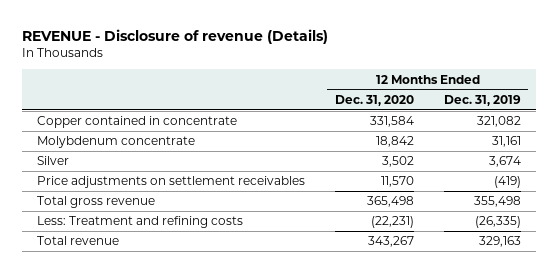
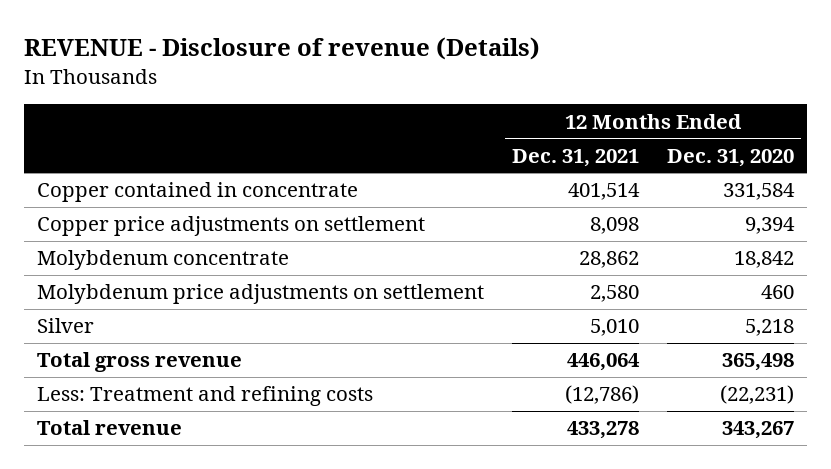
- | 12 Months Ended Dec. 31, 2020 | 12 Months Ended Dec. 31, 2019
+ | 12 Months Ended Dec. 31, 2021 | 12 Months Ended Dec. 31, 2020
+ Copper price adjustments on settlement | 8,098 | 9,394
- Silver | 3,502 | 3,674
- Price adjustments on settlement receivables | 11,570 | (419)
+ Molybdenum price adjustments on settlement | 2,580 | 460
+ Silver | 5,010 | 5,218

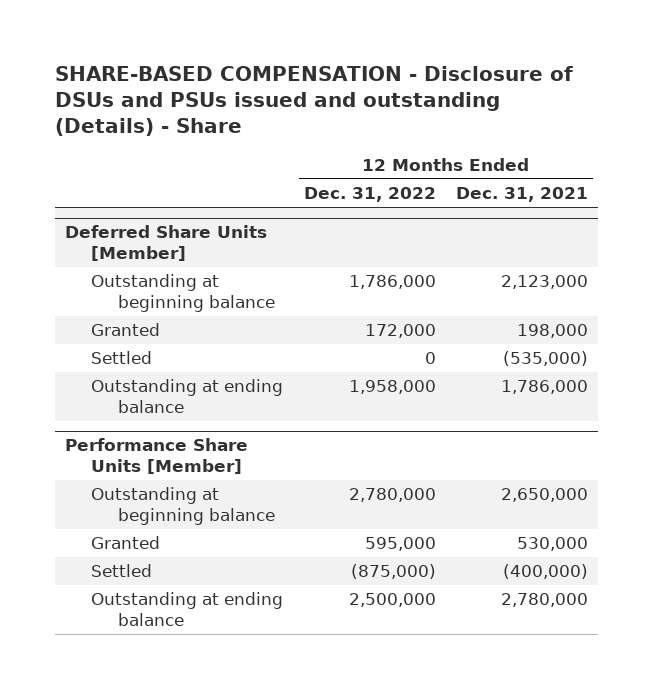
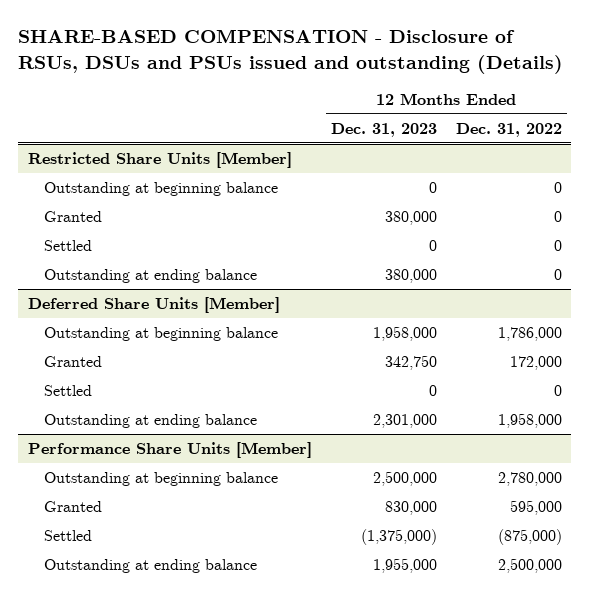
- SHARE-BASED COMPENSATION - Disclosure of DSUs and PSUs issued and outstanding (Details) - Share
+ SHARE-BASED COMPENSATION - Disclosure of RSUs, DSUs and PSUs issued and outstanding (Details)
- | 12 Months Ended Dec. 31, 2022 | 12 Months Ended Dec. 31, 2021
+ | 12 Months Ended Dec. 31, 2023 | 12 Months Ended Dec. 31, 2022
+ Restricted Share Units [Member]
+ Outstanding at beginning balance | 0 | 0
+ Granted | 380,000 | 0
+ Settled | 0 | 0
+ Outstanding at ending balance | 380,000 | 0

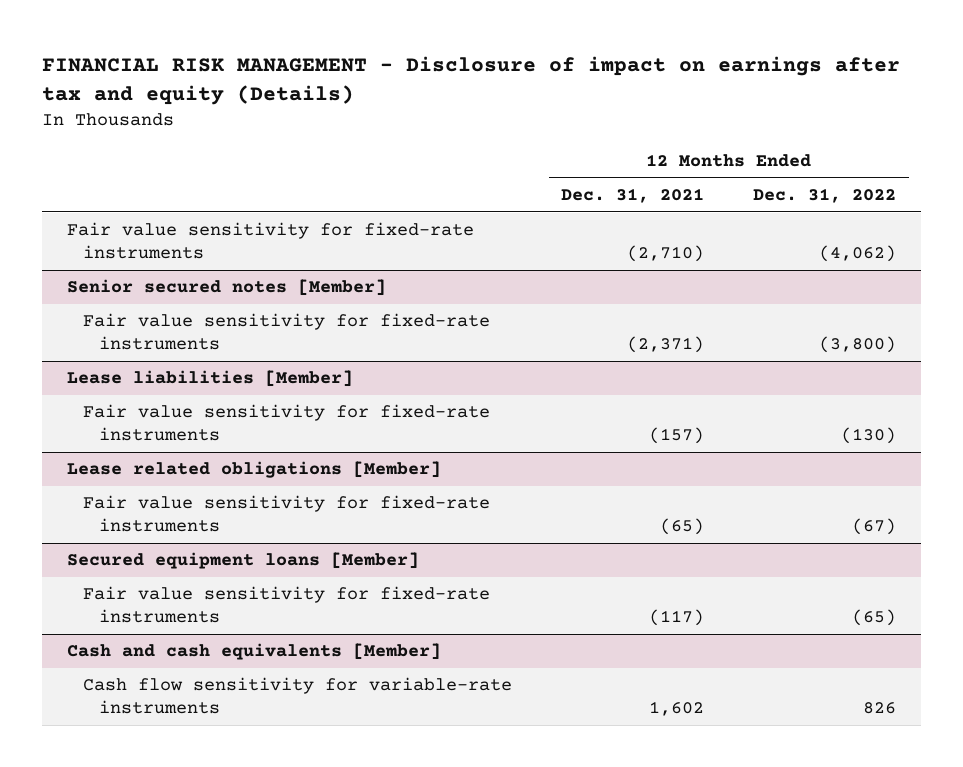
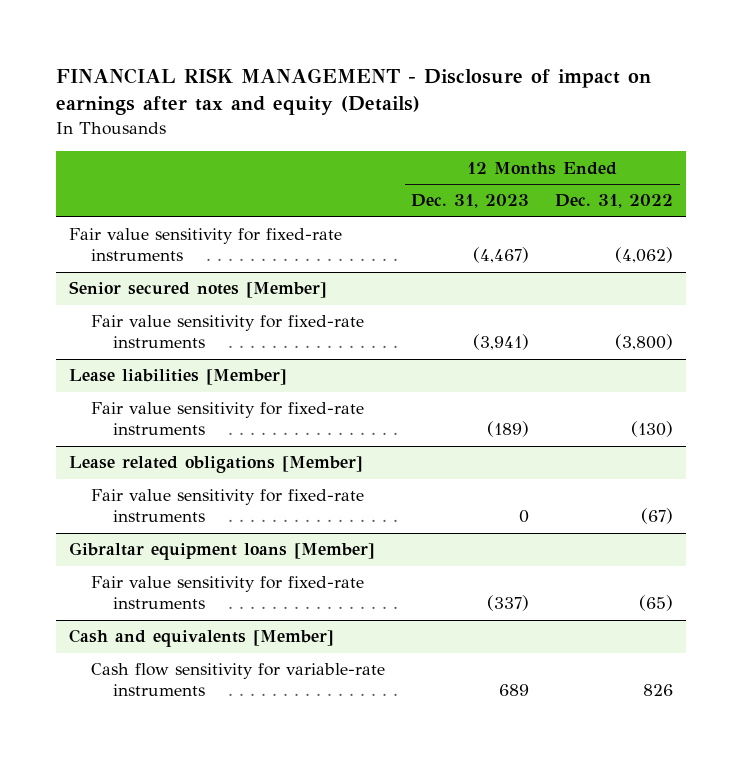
- | 12 Months Ended Dec. 31, 2021 | 12 Months Ended Dec. 31, 2022
+ | 12 Months Ended Dec. 31, 2023 | 12 Months Ended Dec. 31, 2022
- Secured equipment loans [Member]
+ Gibraltar equipment loans [Member]
- Cash and cash equivalents [Member]
+ Cash and equivalents [Member]

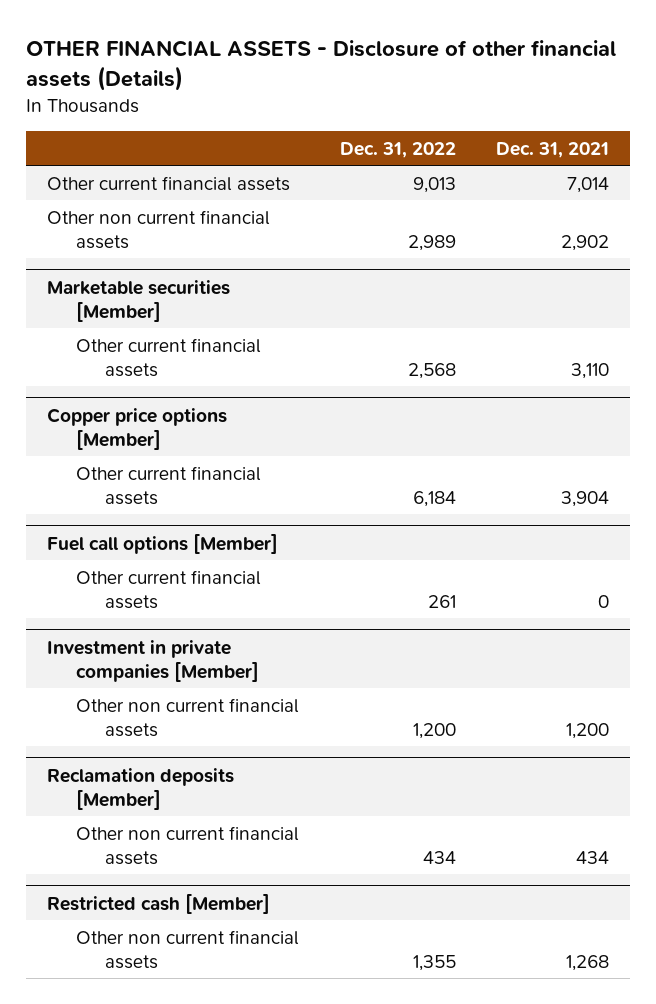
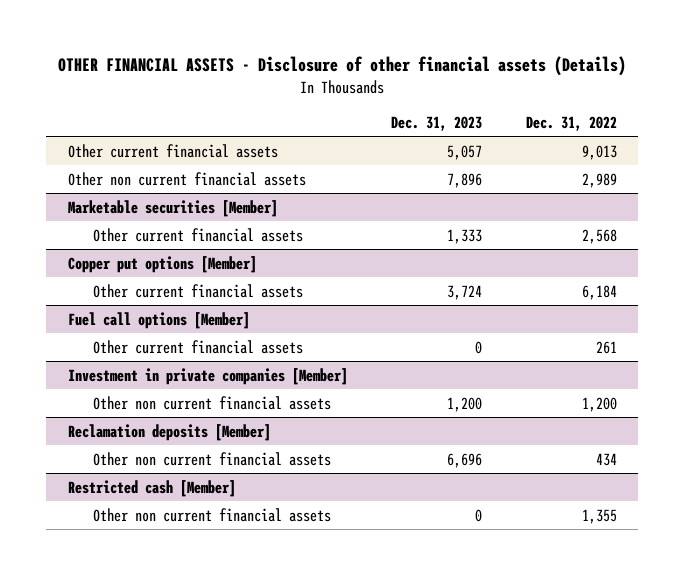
- | Dec. 31, 2022 | Dec. 31, 2021
+ | Dec. 31, 2023 | Dec. 31, 2022
- Copper price options [Member]
+ Copper put options [Member]

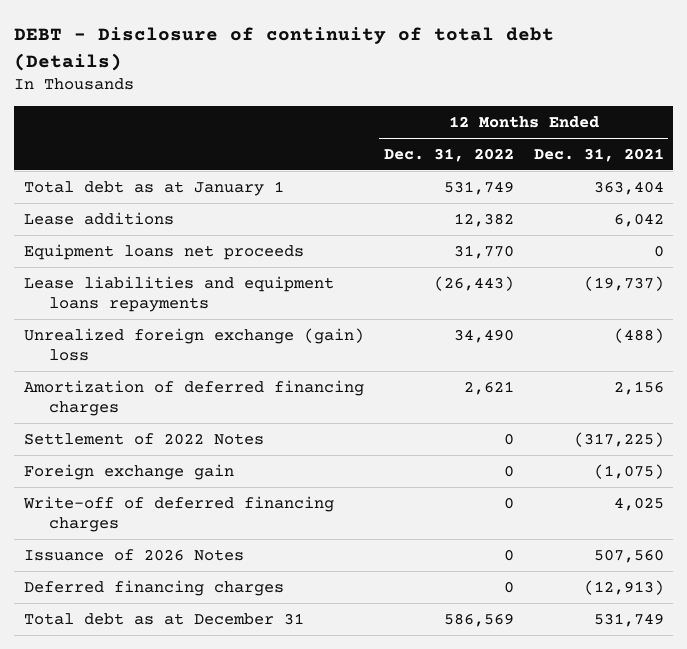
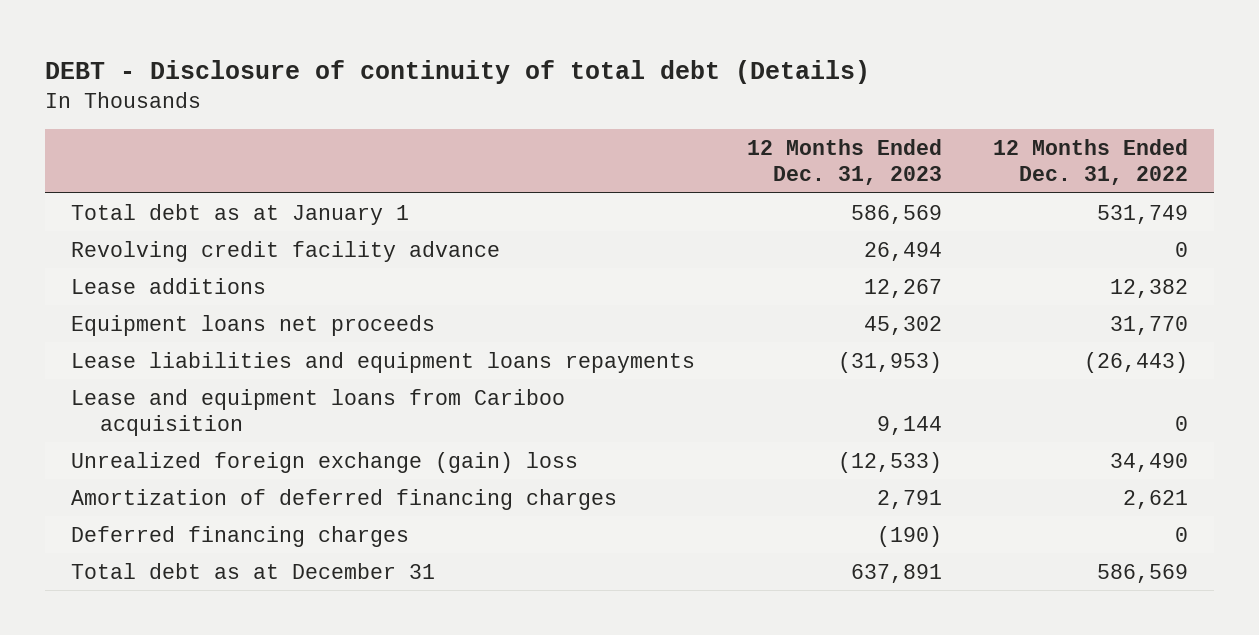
- | 12 Months Ended Dec. 31, 2022 | 12 Months Ended Dec. 31, 2021
+ | 12 Months Ended Dec. 31, 2023 | 12 Months Ended Dec. 31, 2022
+ Revolving credit facility advance | 26,494 | 0
+ Lease and equipment loans from Cariboo acquisition | 9,144 | 0
- Settlement of 2022 Notes | 0 | (317,225)
- Foreign exchange gain | 0 | (1,075)
- Write-off of deferred financing charges | 0 | 4,025
- Issuance of 2026 Notes | 0 | 507,560

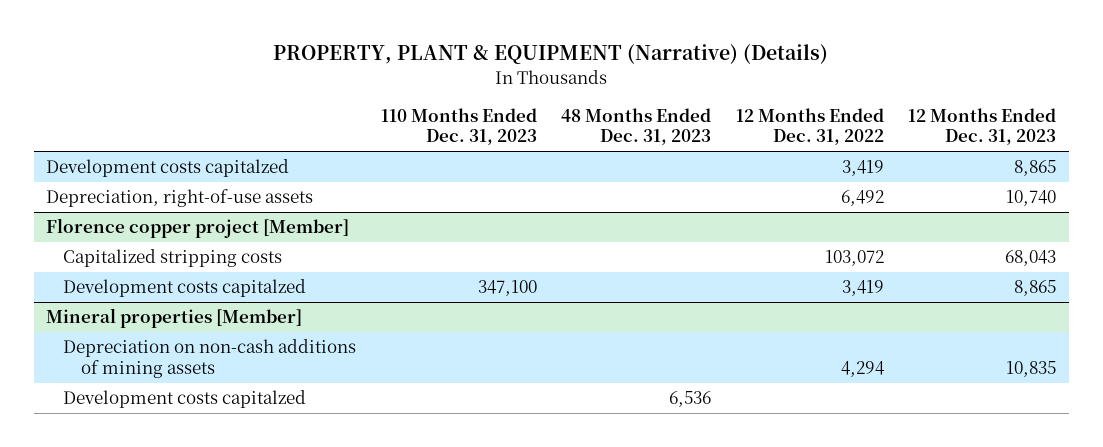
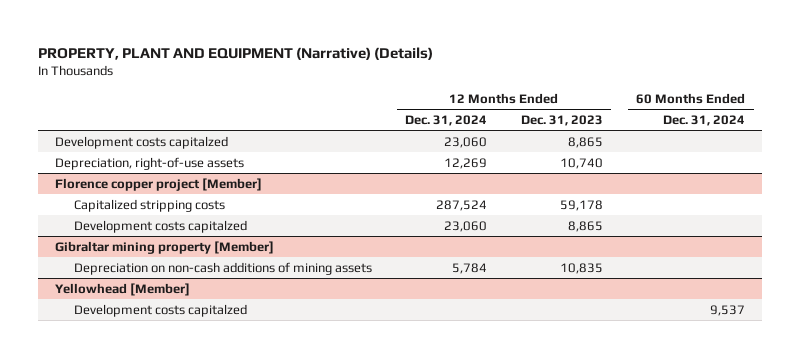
- PROPERTY, PLANT & EQUIPMENT (Narrative) (Details)
+ PROPERTY, PLANT AND EQUIPMENT (Narrative) (Details)
- | 110 Months Ended Dec. 31, 2023 | 48 Months Ended Dec. 31, 2023 | 12 Months Ended Dec. 31, 2022 | 12 Months Ended Dec. 31, 2023
+ | 12 Months Ended Dec. 31, 2024 | 12 Months Ended Dec. 31, 2023 | 60 Months Ended Dec. 31, 2024
@ Florence copper project [Member]
- Capitalized stripping costs | | | 103,072 | 68,043
+ Capitalized stripping costs | 287,524 | 59,178 |
- Mineral properties [Member]
+ Gibraltar mining property [Member]
+ Yellowhead [Member]

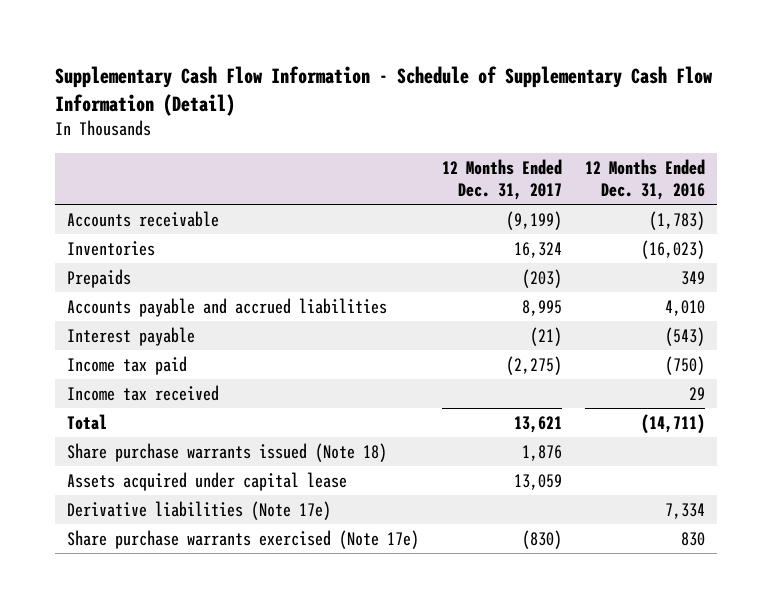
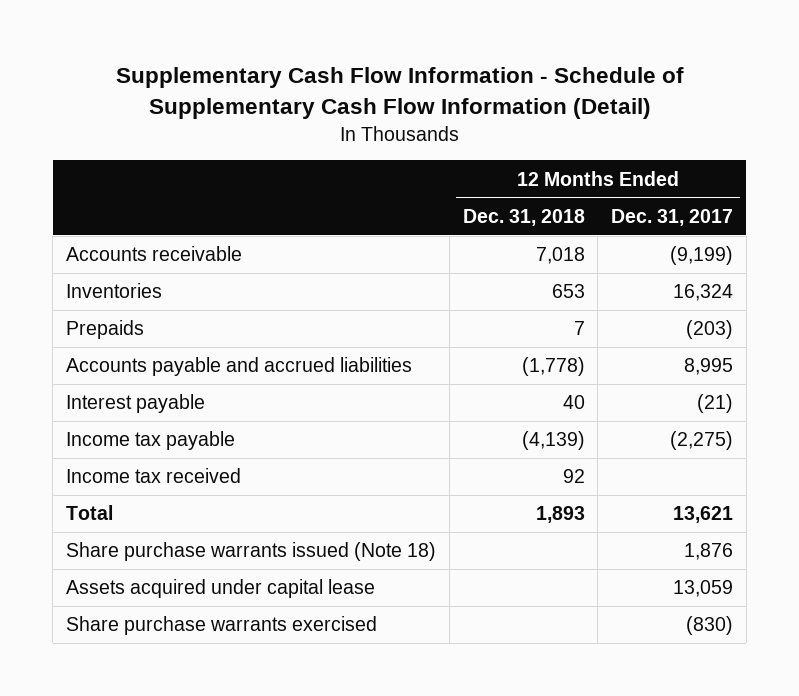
- | 12 Months Ended Dec. 31, 2017 | 12 Months Ended Dec. 31, 2016
+ | 12 Months Ended Dec. 31, 2018 | 12 Months Ended Dec. 31, 2017
- Income tax paid | (2,275) | (750)
+ Income tax payable | (4,139) | (2,275)
- Derivative liabilities (Note 17e) | | 7,334
- Share purchase warrants exercised (Note 17e) | (830) | 830
+ Share purchase warrants exercised | | (830)

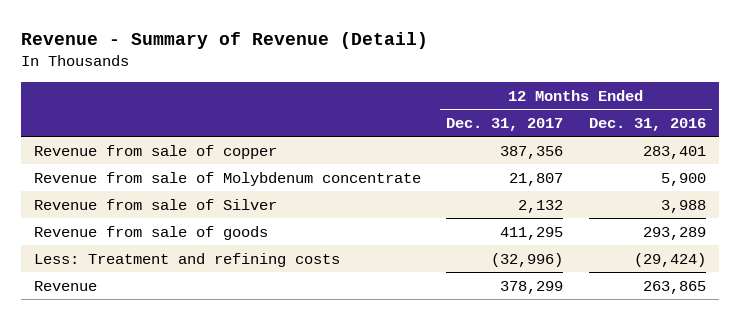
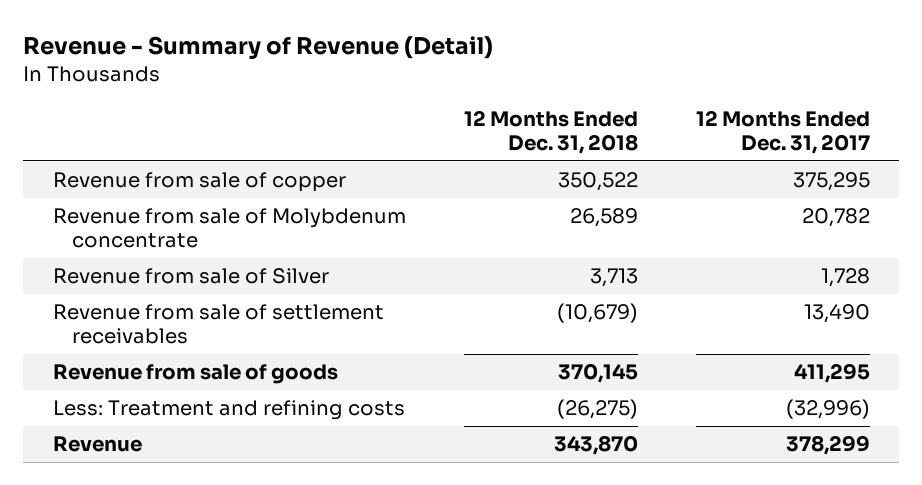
- | 12 Months Ended Dec. 31, 2017 | 12 Months Ended Dec. 31, 2016
+ | 12 Months Ended Dec. 31, 2018 | 12 Months Ended Dec. 31, 2017
- Revenue from sale of copper | 387,356 | 283,401
- Revenue from sale of Molybdenum concentrate | 21,807 | 5,900
- Revenue from sale of Silver | 2,132 | 3,988
+ Revenue from sale of copper | 350,522 | 375,295
+ Revenue from sale of Molybdenum concentrate | 26,589 | 20,782
+ Revenue from sale of Silver | 3,713 | 1,728
+ Revenue from sale of settlement receivables | (10,679) | 13,490

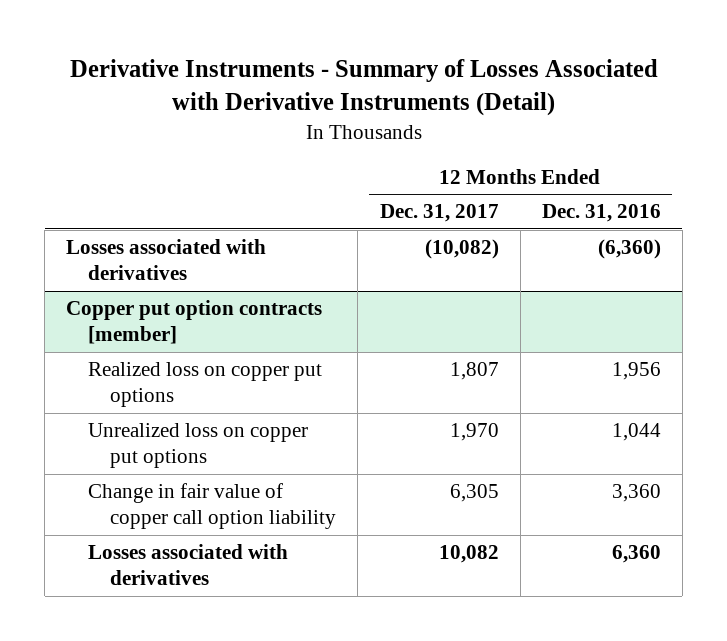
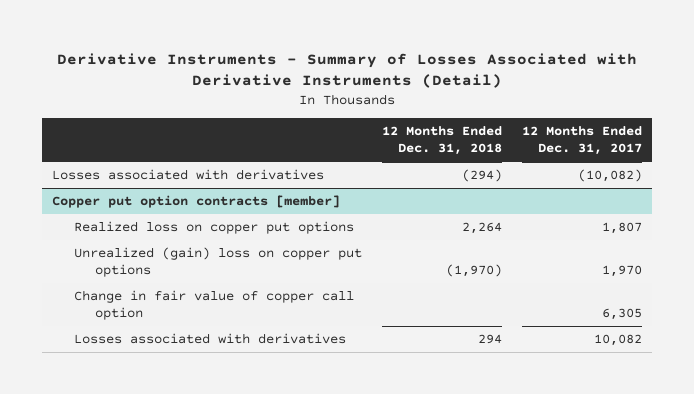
- | 12 Months Ended Dec. 31, 2017 | 12 Months Ended Dec. 31, 2016
+ | 12 Months Ended Dec. 31, 2018 | 12 Months Ended Dec. 31, 2017
@ Copper put option contracts [member]
- Unrealized loss on copper put options | 1,970 | 1,044
- Change in fair value of copper call option liability | 6,305 | 3,360
+ Unrealized (gain) loss on copper put options | (1,970) | 1,970
+ Change in fair value of copper call option | | 6,305

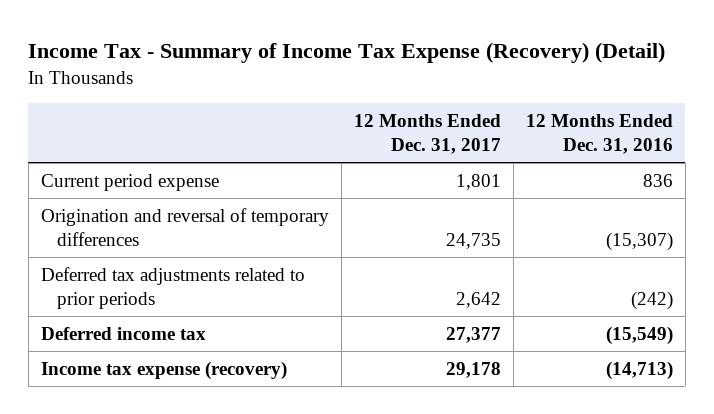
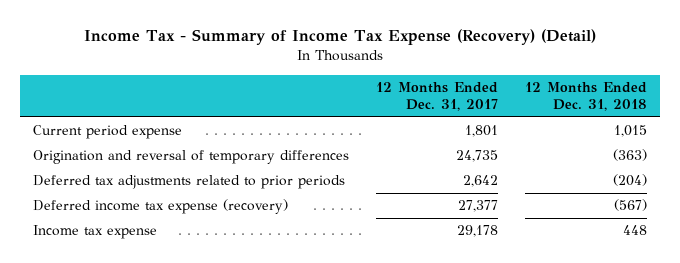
- | 12 Months Ended Dec. 31, 2017 | 12 Months Ended Dec. 31, 2016
+ | 12 Months Ended Dec. 31, 2017 | 12 Months Ended Dec. 31, 2018
- Deferred income tax | 27,377 | (15,549)
- Income tax expense (recovery) | 29,178 | (14,713)
+ Deferred income tax expense (recovery) | 27,377 | (567)
+ Income tax expense | 29,178 | 448

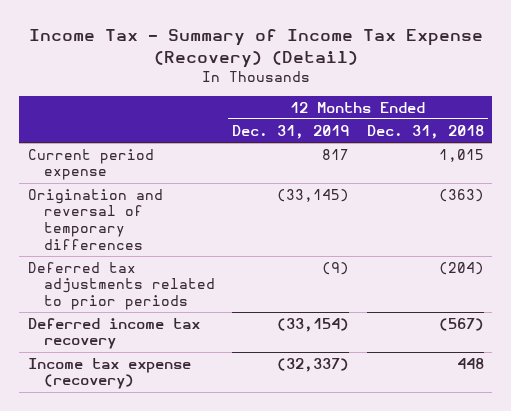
- | 12 Months Ended Dec. 31, 2017 | 12 Months Ended Dec. 31, 2018
+ | 12 Months Ended Dec. 31, 2019 | 12 Months Ended Dec. 31, 2018
- Deferred income tax expense (recovery) | 27,377 | (567)
- Income tax expense | 29,178 | 448
+ Deferred income tax recovery | (33,154) | (567)
+ Income tax expense (recovery) | (32,337) | 448

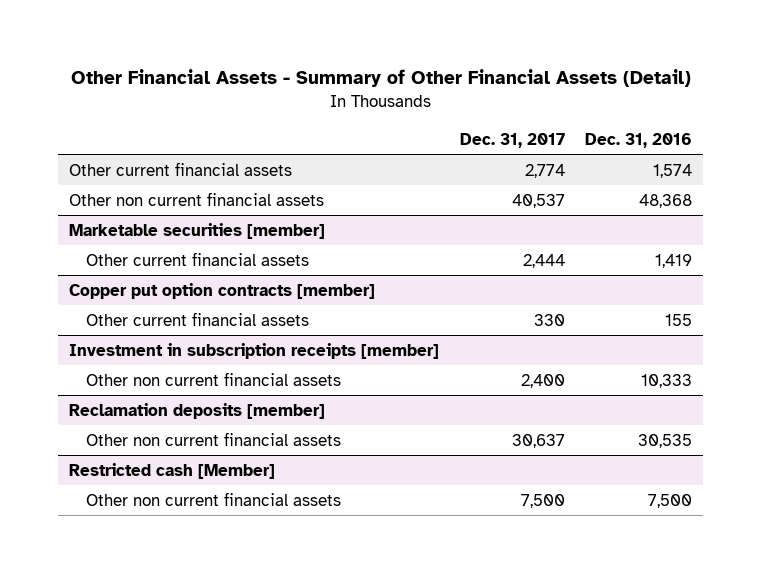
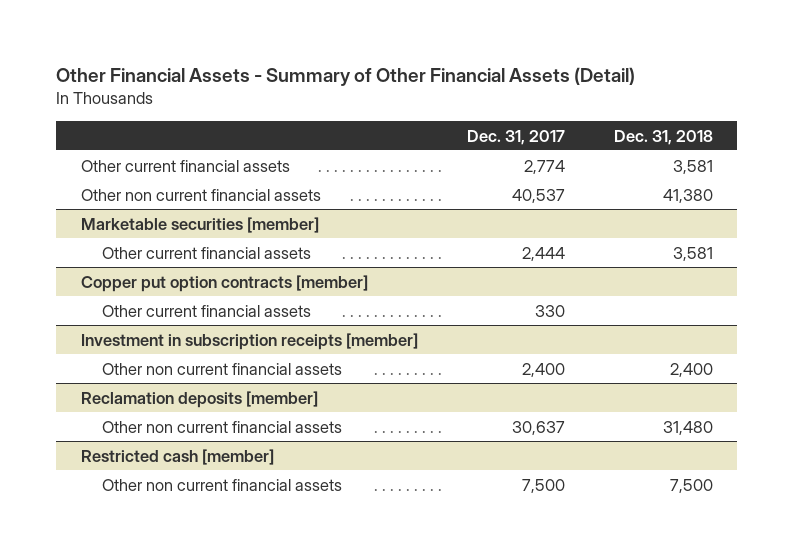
- | Dec. 31, 2017 | Dec. 31, 2016
+ | Dec. 31, 2017 | Dec. 31, 2018
- Restricted cash [Member]
+ Restricted cash [member]

